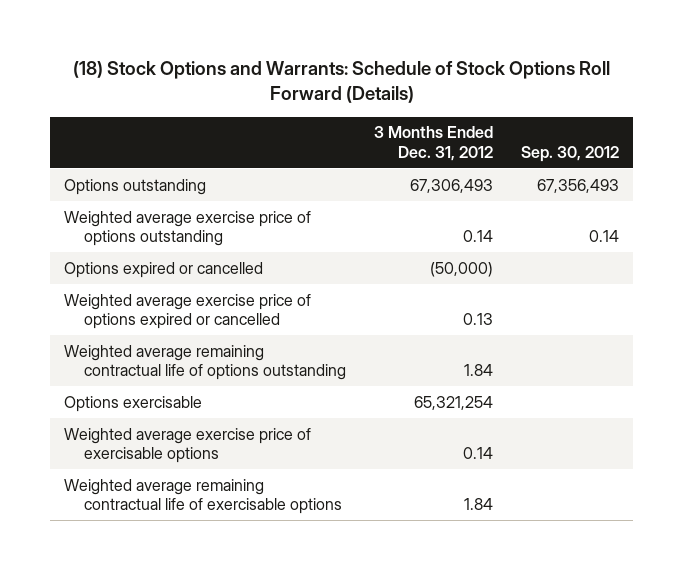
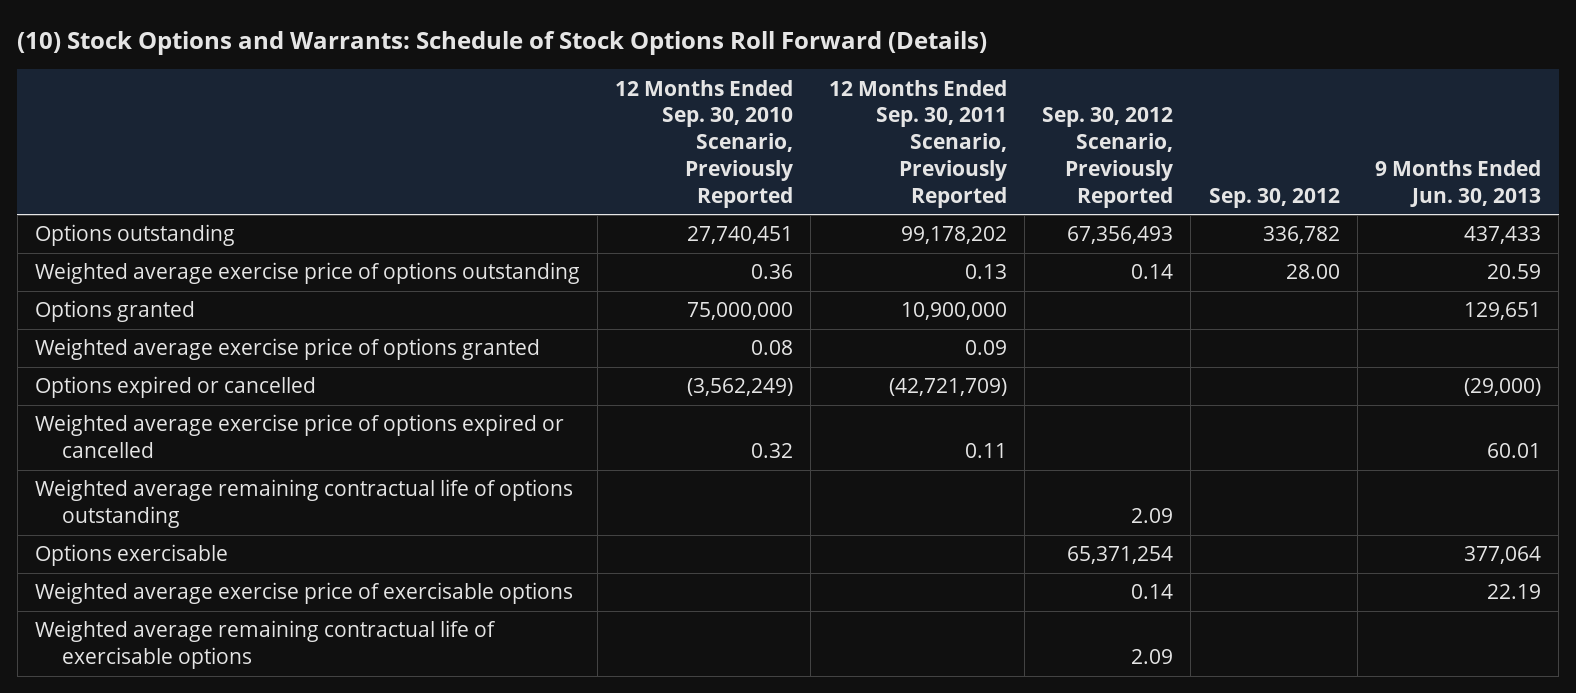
- (18) Stock Options and Warrants: Schedule of Stock Options Roll Forward (Details)
+ (10) Stock Options and Warrants: Schedule of Stock Options Roll Forward (Details)
- | 3 Months Ended Dec. 31, 2012 | Sep. 30, 2012
+ | 12 Months Ended Sep. 30, 2010 Scenario, Previously Reported | 12 Months Ended Sep. 30, 2011 Scenario, Previously Reported | Sep. 30, 2012 Scenario, Previously Reported | Sep. 30, 2012 | 9 Months Ended Jun. 30, 2013
- Options outstanding | 67,306,493 | 67,356,493
- Weighted average exercise price of options outstanding | 0.14 | 0.14
+ Options outstanding | 27,740,451 | 99,178,202 | 67,356,493 | 336,782 | 437,433
+ Weighted average exercise price of options outstanding | 0.36 | 0.13 | 0.14 | 28.00 | 20.59
+ Options granted | 75,000,000 | 10,900,000 | | | 129,651
+ Weighted average exercise price of options granted | 0.08 | 0.09 | | |

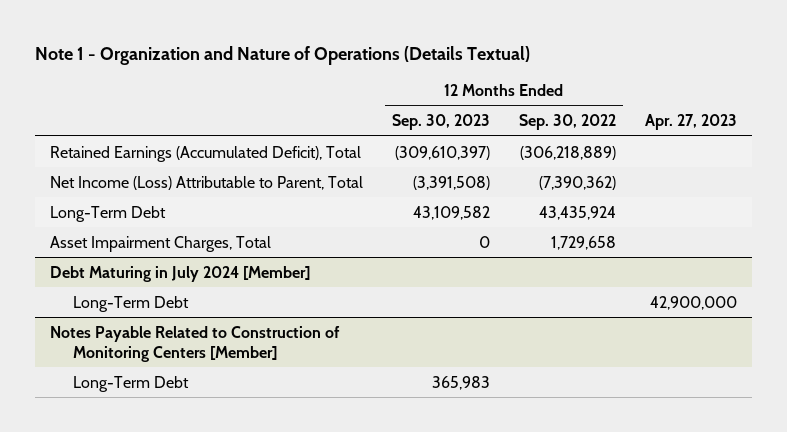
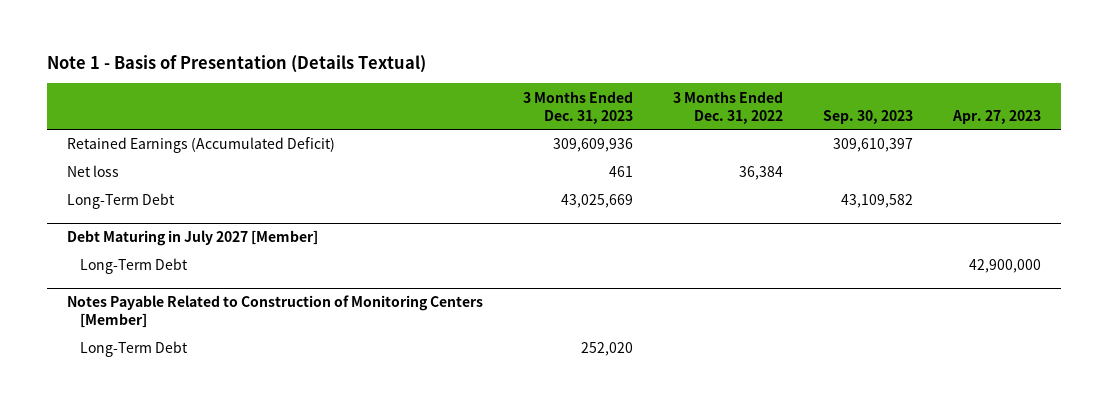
- Note 1 - Organization and Nature of Operations (Details Textual)
+ Note 1 - Basis of Presentation (Details Textual)
- | 12 Months Ended Sep. 30, 2023 | 12 Months Ended Sep. 30, 2022 | Apr. 27, 2023
+ | 3 Months Ended Dec. 31, 2023 | 3 Months Ended Dec. 31, 2022 | Sep. 30, 2023 | Apr. 27, 2023
- Retained Earnings (Accumulated Deficit), Total | (309,610,397) | (306,218,889) |
- Net Income (Loss) Attributable to Parent, Total | (3,391,508) | (7,390,362) |
+ Retained Earnings (Accumulated Deficit) | 309,609,936 | | 309,610,397 |
+ Net loss | 461 | 36,384 | |
- Asset Impairment Charges, Total | 0 | 1,729,658 |
- Debt Maturing in July 2024 [Member]
+ Debt Maturing in July 2027 [Member]

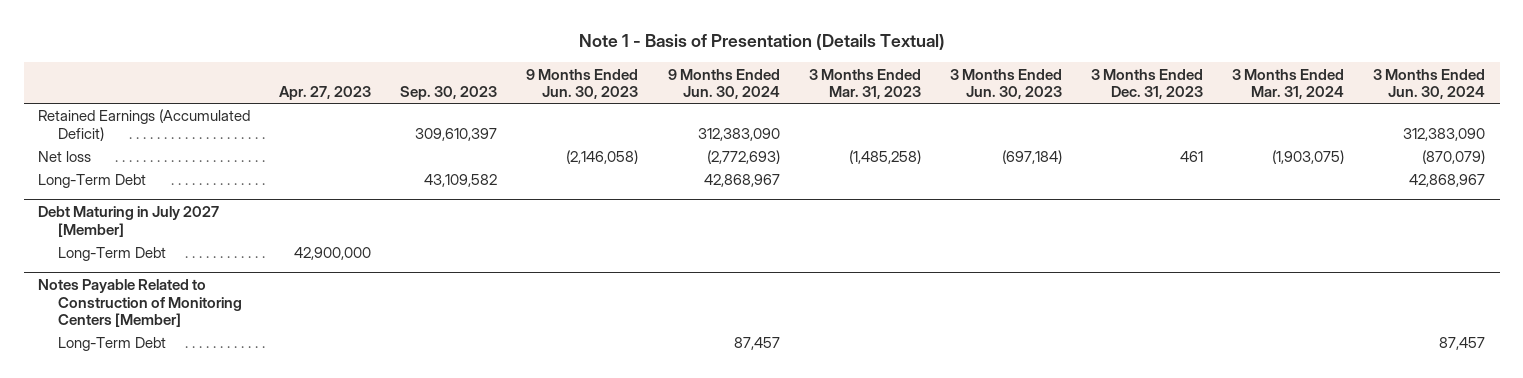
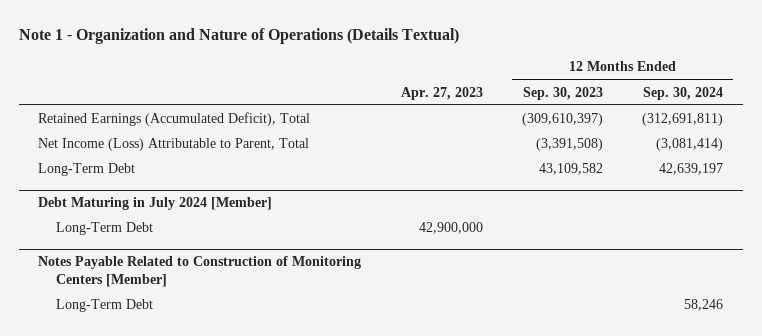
- Note 1 - Basis of Presentation (Details Textual)
+ Note 1 - Organization and Nature of Operations (Details Textual)
- | Apr. 27, 2023 | Sep. 30, 2023 | 9 Months Ended Jun. 30, 2023 | 9 Months Ended Jun. 30, 2024 | 3 Months Ended Mar. 31, 2023 | 3 Months Ended Jun. 30, 2023 | 3 Months Ended Dec. 31, 2023 | 3 Months Ended Mar. 31, 2024 | 3 Months Ended Jun. 30, 2024
+ | Apr. 27, 2023 | 12 Months Ended Sep. 30, 2023 | 12 Months Ended Sep. 30, 2024
- Retained Earnings (Accumulated Deficit) | | 309,610,397 | | 312,383,090 | | | | | 312,383,090
- Net loss | | | (2,146,058) | (2,772,693) | (1,485,258) | (697,184) | 461 | (1,903,075) | (870,079)
+ Retained Earnings (Accumulated Deficit), Total | | (309,610,397) | (312,691,811)
+ Net Income (Loss) Attributable to Parent, Total | | (3,391,508) | (3,081,414)
- Debt Maturing in July 2027 [Member]
+ Debt Maturing in July 2024 [Member]

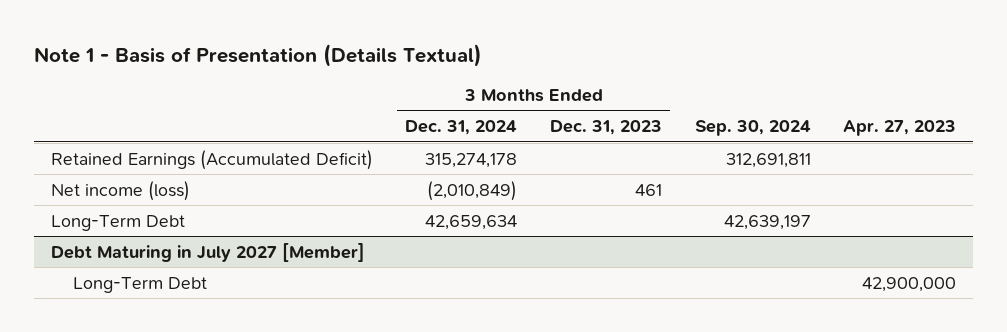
- Note 1 - Organization and Nature of Operations (Details Textual)
+ Note 1 - Basis of Presentation (Details Textual)
- | Apr. 27, 2023 | 12 Months Ended Sep. 30, 2023 | 12 Months Ended Sep. 30, 2024
+ | 3 Months Ended Dec. 31, 2024 | 3 Months Ended Dec. 31, 2023 | Sep. 30, 2024 | Apr. 27, 2023
- Retained Earnings (Accumulated Deficit), Total | | (309,610,397) | (312,691,811)
- Net Income (Loss) Attributable to Parent, Total | | (3,391,508) | (3,081,414)
+ Retained Earnings (Accumulated Deficit) | 315,274,178 | | 312,691,811 |
+ Net income (loss) | (2,010,849) | 461 | |
- Debt Maturing in July 2024 [Member]
+ Debt Maturing in July 2027 [Member]
- Notes Payable Related to Construction of Monitoring Centers [Member]
- Long-Term Debt | | | 58,246

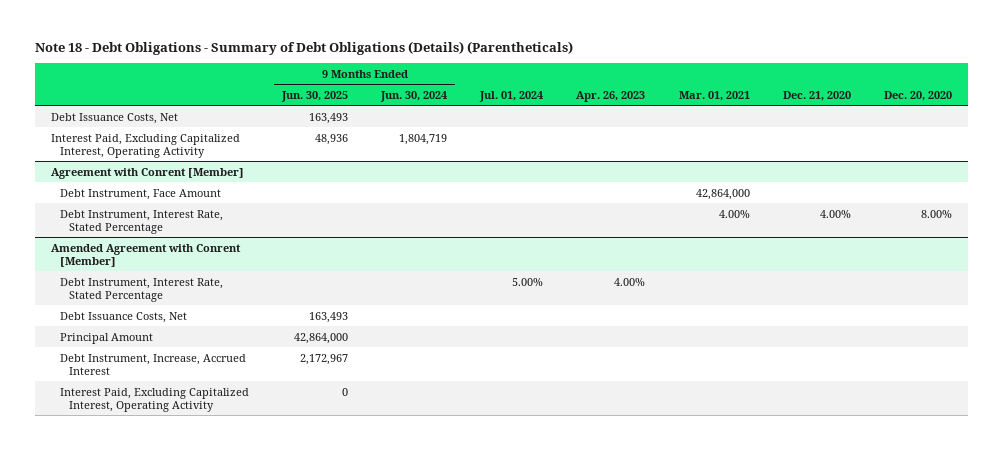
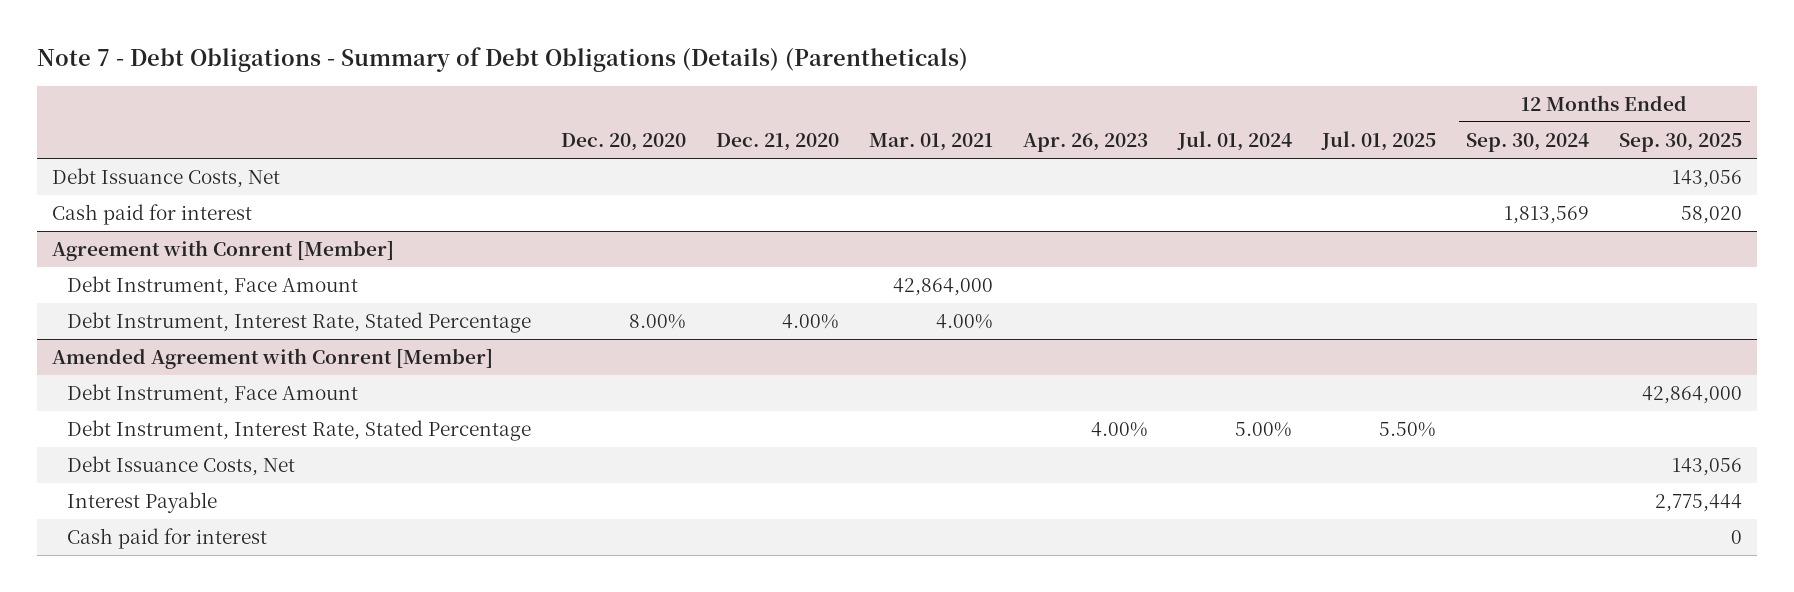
- Note 18 - Debt Obligations - Summary of Debt Obligations (Details) (Parentheticals)
+ Note 7 - Debt Obligations - Summary of Debt Obligations (Details) (Parentheticals)
- | 9 Months Ended Jun. 30, 2025 | 9 Months Ended Jun. 30, 2024 | Jul. 01, 2024 | Apr. 26, 2023 | Mar. 01, 2021 | Dec. 21, 2020 | Dec. 20, 2020
+ | Dec. 20, 2020 | Dec. 21, 2020 | Mar. 01, 2021 | Apr. 26, 2023 | Jul. 01, 2024 | Jul. 01, 2025 | 12 Months Ended Sep. 30, 2024 | 12 Months Ended Sep. 30, 2025
- Interest Paid, Excluding Capitalized Interest, Operating Activity | 48,936 | 1,804,719 | | | | |
+ Cash paid for interest | | | | | | | 1,813,569 | 58,020
@ Amended Agreement with Conrent [Member]
+ Debt Instrument, Face Amount | | | | | | | | 42,864,000
- Principal Amount | 42,864,000 | | | | | |
- Debt Instrument, Increase, Accrued Interest | 2,172,967 | | | | | |
- Interest Paid, Excluding Capitalized Interest, Operating Activity | 0 | | | | | |
+ Interest Payable | | | | | | | | 2,775,444
+ Cash paid for interest | | | | | | | | 0

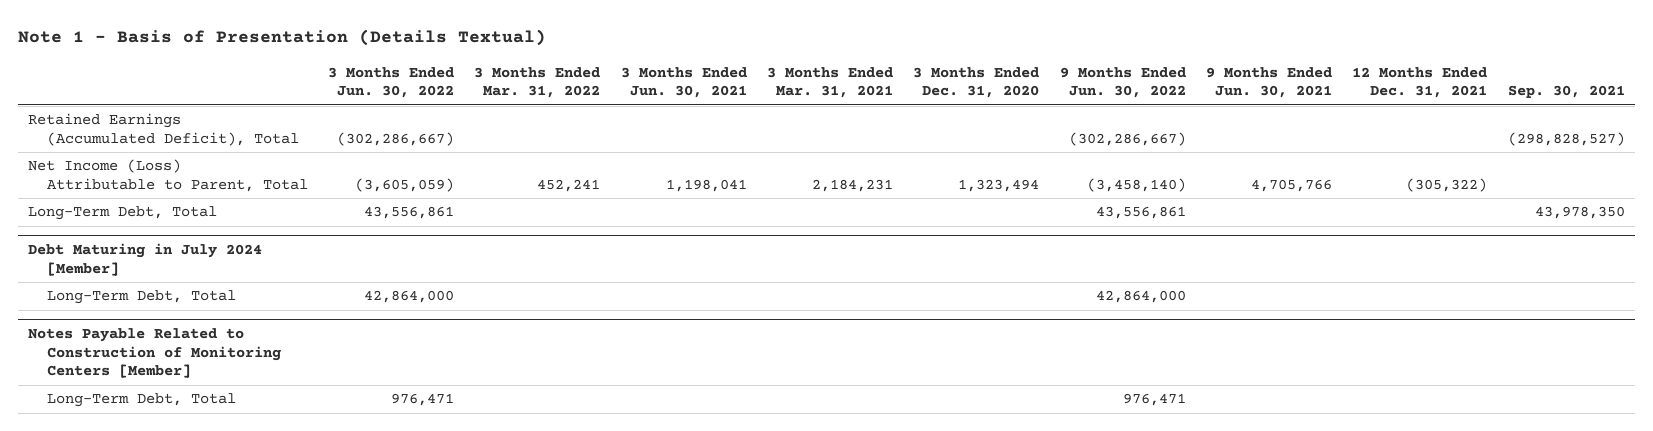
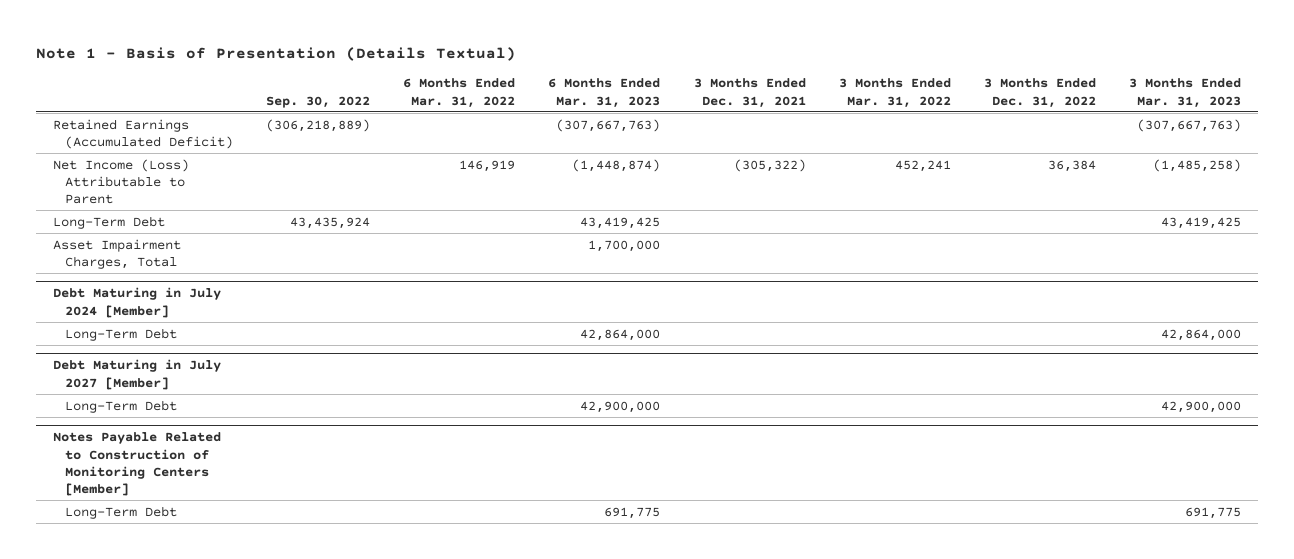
- | 3 Months Ended Jun. 30, 2022 | 3 Months Ended Mar. 31, 2022 | 3 Months Ended Jun. 30, 2021 | 3 Months Ended Mar. 31, 2021 | 3 Months Ended Dec. 31, 2020 | 9 Months Ended Jun. 30, 2022 | 9 Months Ended Jun. 30, 2021 | 12 Months Ended Dec. 31, 2021 | Sep. 30, 2021
+ | Sep. 30, 2022 | 6 Months Ended Mar. 31, 2022 | 6 Months Ended Mar. 31, 2023 | 3 Months Ended Dec. 31, 2021 | 3 Months Ended Mar. 31, 2022 | 3 Months Ended Dec. 31, 2022 | 3 Months Ended Mar. 31, 2023
- Retained Earnings (Accumulated Deficit), Total | (302,286,667) | | | | | (302,286,667) | | | (298,828,527)
- Net Income (Loss) Attributable to Parent, Total | (3,605,059) | 452,241 | 1,198,041 | 2,184,231 | 1,323,494 | (3,458,140) | 4,705,766 | (305,322) |
- Long-Term Debt, Total | 43,556,861 | | | | | 43,556,861 | | | 43,978,350
+ Retained Earnings (Accumulated Deficit) | (306,218,889) | | (307,667,763) | | | | (307,667,763)
+ Net Income (Loss) Attributable to Parent | | 146,919 | (1,448,874) | (305,322) | 452,241 | 36,384 | (1,485,258)
+ Long-Term Debt | 43,435,924 | | 43,419,425 | | | | 43,419,425
+ Asset Impairment Charges, Total | | | 1,700,000 | | | |
@ Debt Maturing in July 2024 [Member]
- Long-Term Debt, Total | 42,864,000 | | | | | 42,864,000 | | |
+ Long-Term Debt | | | 42,864,000 | | | | 42,864,000
+ Debt Maturing in July 2027 [Member]
+ Long-Term Debt | | | 42,900,000 | | | | 42,900,000
@ Notes Payable Related to Construction of Monitoring Centers [Member]
- Long-Term Debt, Total | 976,471 | | | | | 976,471 | | |
+ Long-Term Debt | | | 691,775 | | | | 691,775

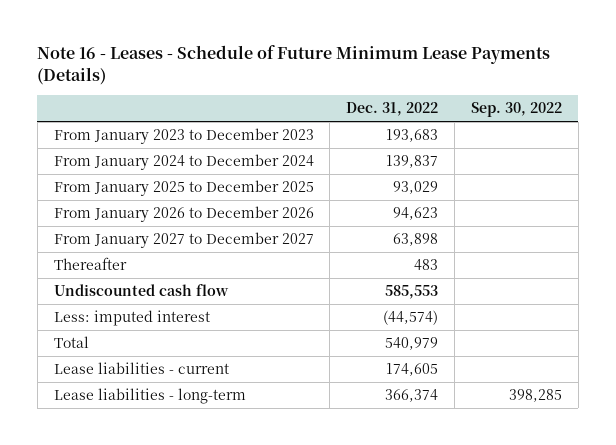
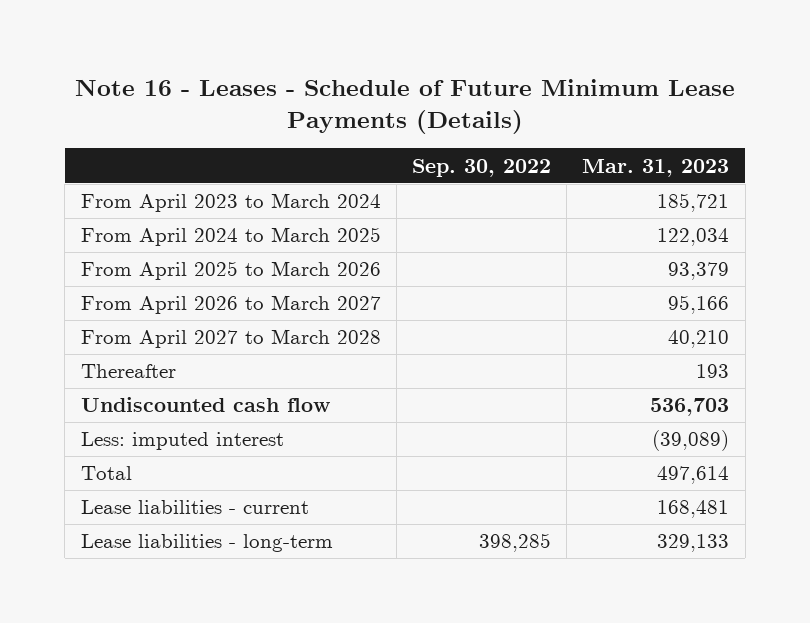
- | Dec. 31, 2022 | Sep. 30, 2022
+ | Sep. 30, 2022 | Mar. 31, 2023
- From January 2023 to December 2023 | 193,683 |
- From January 2024 to December 2024 | 139,837 |
- From January 2025 to December 2025 | 93,029 |
- From January 2026 to December 2026 | 94,623 |
- From January 2027 to December 2027 | 63,898 |
+ From April 2023 to March 2024 | | 185,721
+ From April 2024 to March 2025 | | 122,034
+ From April 2025 to March 2026 | | 93,379
+ From April 2026 to March 2027 | | 95,166
+ From April 2027 to March 2028 | | 40,210

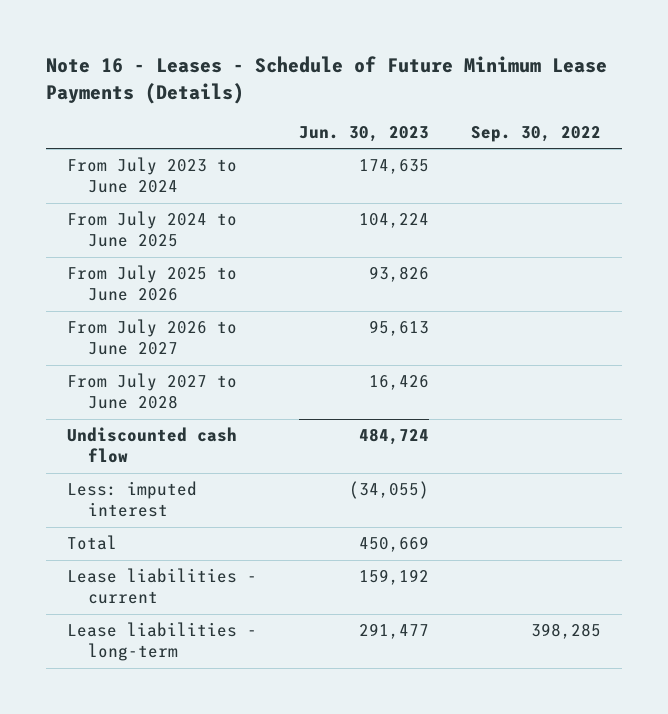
- | Sep. 30, 2022 | Mar. 31, 2023
+ | Jun. 30, 2023 | Sep. 30, 2022
- From April 2023 to March 2024 | | 185,721
- From April 2024 to March 2025 | | 122,034
- From April 2025 to March 2026 | | 93,379
- From April 2026 to March 2027 | | 95,166
- From April 2027 to March 2028 | | 40,210
- Thereafter | | 193
+ From July 2023 to June 2024 | 174,635 |
+ From July 2024 to June 2025 | 104,224 |
+ From July 2025 to June 2026 | 93,826 |
+ From July 2026 to June 2027 | 95,613 |
+ From July 2027 to June 2028 | 16,426 |

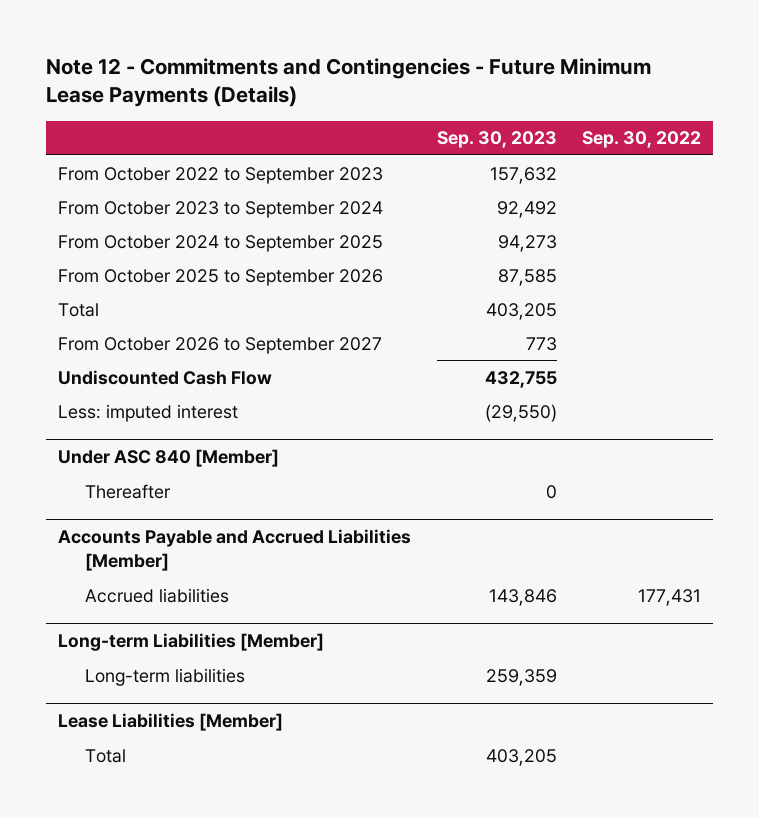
- Note 16 - Leases - Schedule of Future Minimum Lease Payments (Details)
+ Note 12 - Commitments and Contingencies - Future Minimum Lease Payments (Details)
- | Jun. 30, 2023 | Sep. 30, 2022
+ | Sep. 30, 2023 | Sep. 30, 2022
- From July 2023 to June 2024 | 174,635 |
- From July 2024 to June 2025 | 104,224 |
- From July 2025 to June 2026 | 93,826 |
- From July 2026 to June 2027 | 95,613 |
- From July 2027 to June 2028 | 16,426 |
- Undiscounted cash flow | 484,724 |
+ From October 2022 to September 2023 | 157,632 |
+ From October 2023 to September 2024 | 92,492 |
+ From October 2024 to September 2025 | 94,273 |
+ From October 2025 to September 2026 | 87,585 |
- Lease liabilities - current | 159,192 |
- Lease liabilities - long-term | 291,477 | 398,285
+ From October 2026 to September 2027 | 773 |
+ Undiscounted Cash Flow | 432,755 |
moved down: Less: imputed interest | (29,550) |
+ Under ASC 840 [Member]
+ Thereafter | 0 |
+ Accounts Payable and Accrued Liabilities [Member]
+ Accrued liabilities | 143,846 | 177,431
+ Long-term Liabilities [Member]
+ Long-term liabilities | 259,359 |
+ Lease Liabilities [Member]
+ Total | 403,205 |

